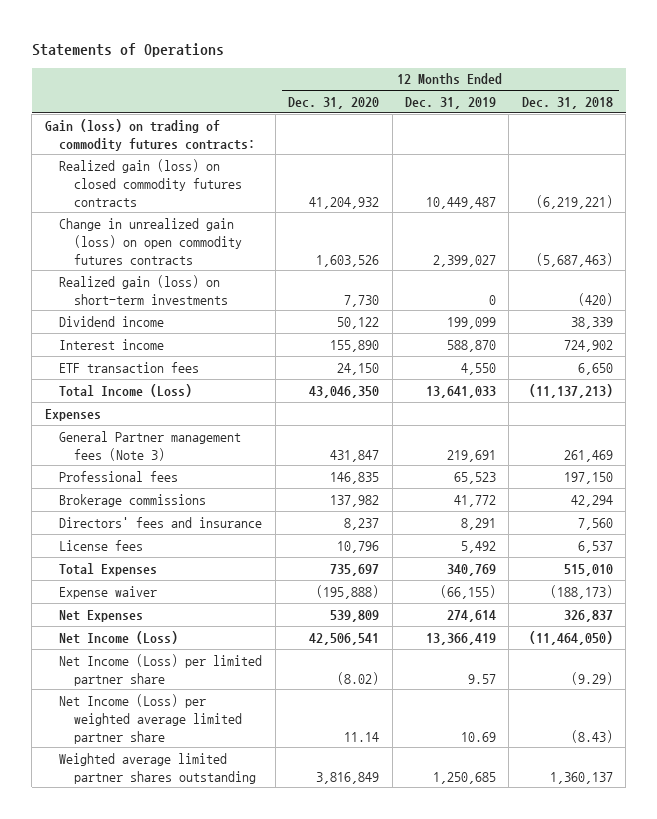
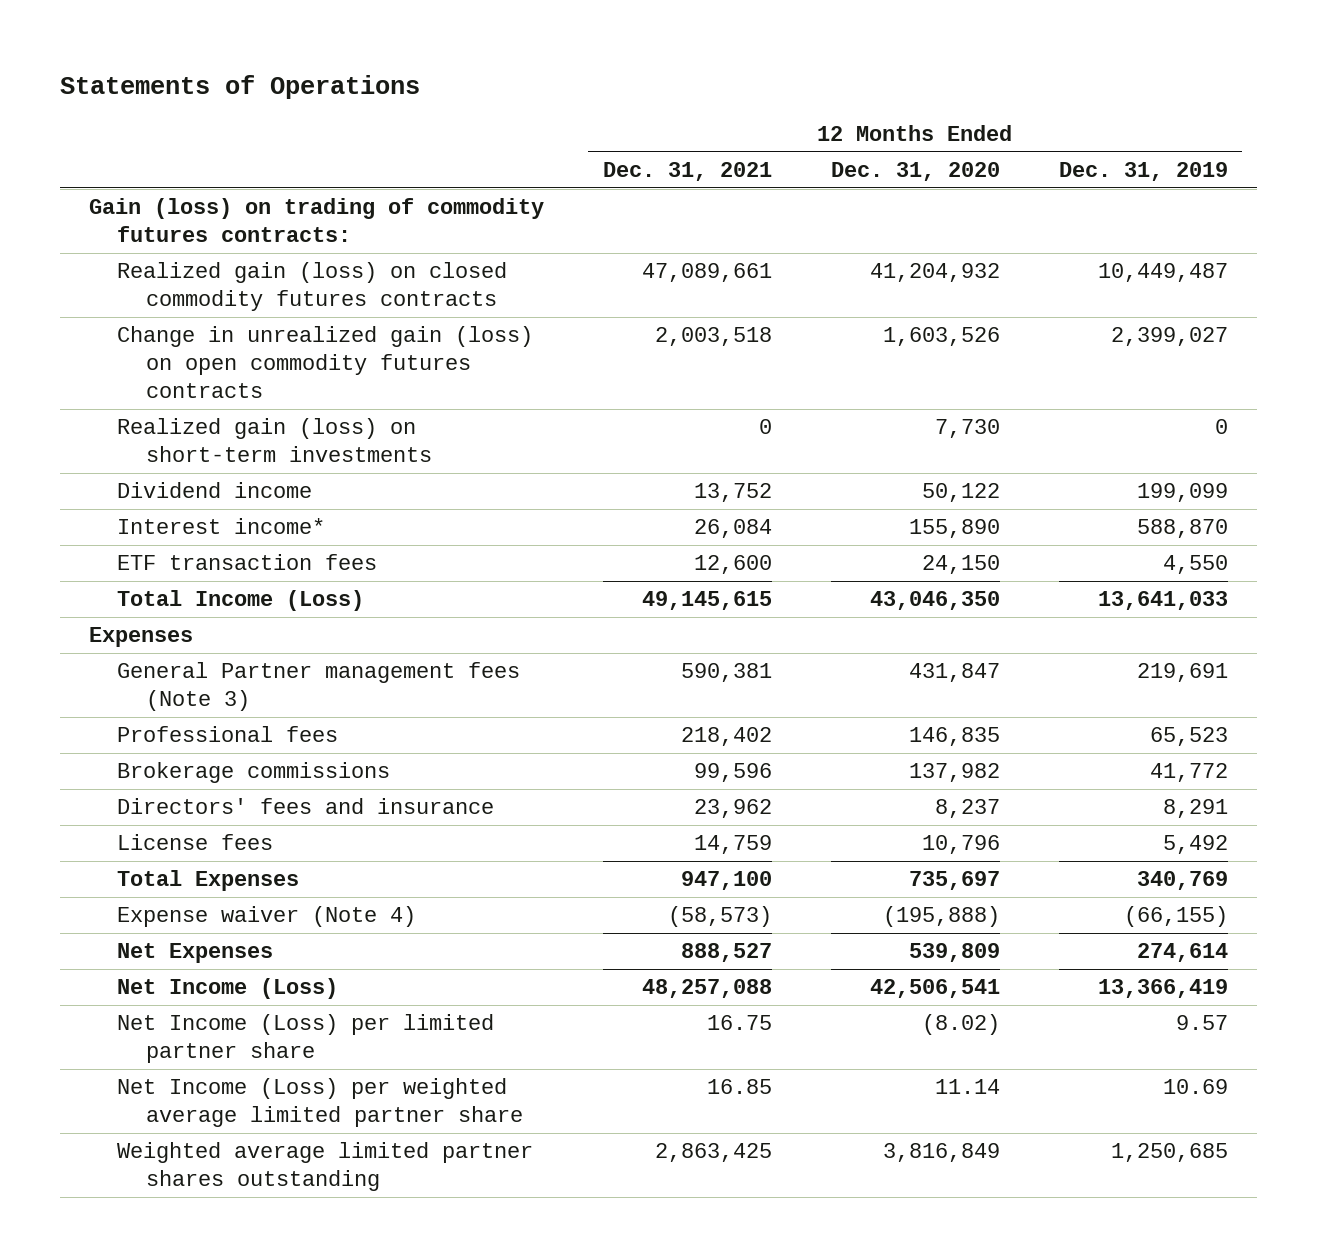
- | 12 Months Ended Dec. 31, 2020 | 12 Months Ended Dec. 31, 2019 | 12 Months Ended Dec. 31, 2018
+ | 12 Months Ended Dec. 31, 2021 | 12 Months Ended Dec. 31, 2020 | 12 Months Ended Dec. 31, 2019
- Interest income | 155,890 | 588,870 | 724,902
+ Interest income* | 26,084 | 155,890 | 588,870
- Expense waiver | (195,888) | (66,155) | (188,173)
+ Expense waiver (Note 4) | (58,573) | (195,888) | (66,155)

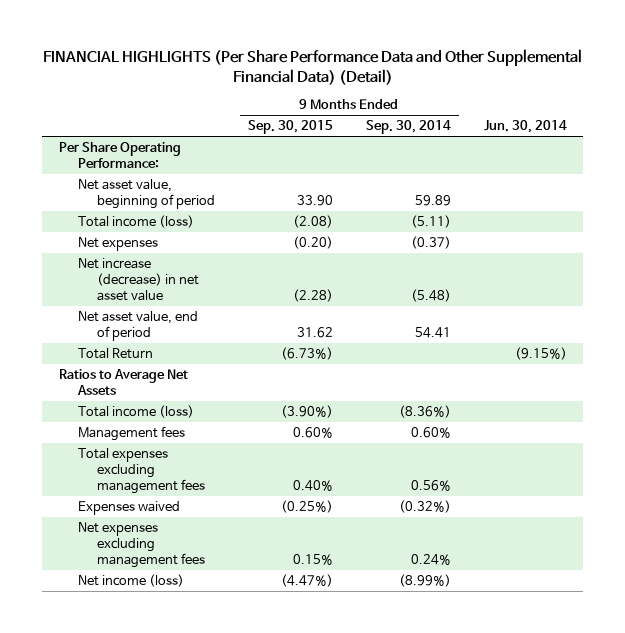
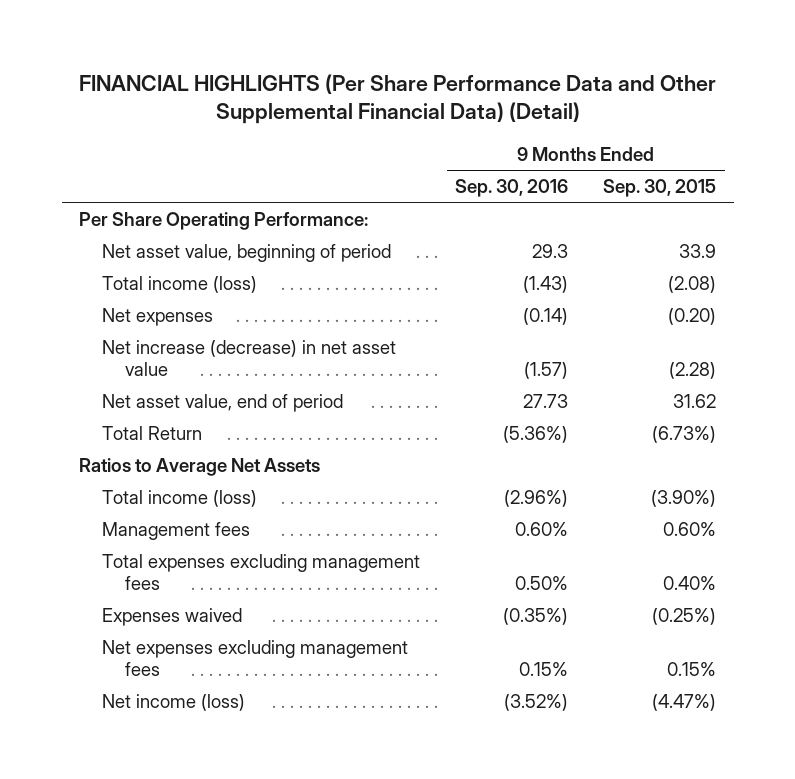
- | 9 Months Ended Sep. 30, 2015 | 9 Months Ended Sep. 30, 2014 | Jun. 30, 2014
+ | 9 Months Ended Sep. 30, 2016 | 9 Months Ended Sep. 30, 2015
- Net asset value, beginning of period | 33.90 | 59.89 |
+ Net asset value, beginning of period | 29.3 | 33.9

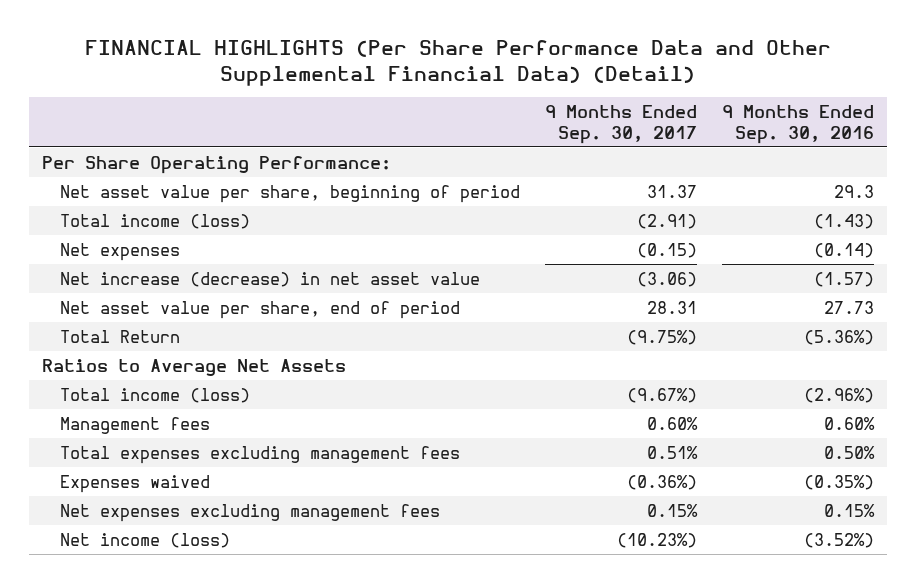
- | 9 Months Ended Sep. 30, 2016 | 9 Months Ended Sep. 30, 2015
+ | 9 Months Ended Sep. 30, 2017 | 9 Months Ended Sep. 30, 2016
- Net asset value, beginning of period | 29.3 | 33.9
+ Net asset value per share, beginning of period | 31.37 | 29.3
- Net asset value, end of period | 27.73 | 31.62
+ Net asset value per share, end of period | 28.31 | 27.73

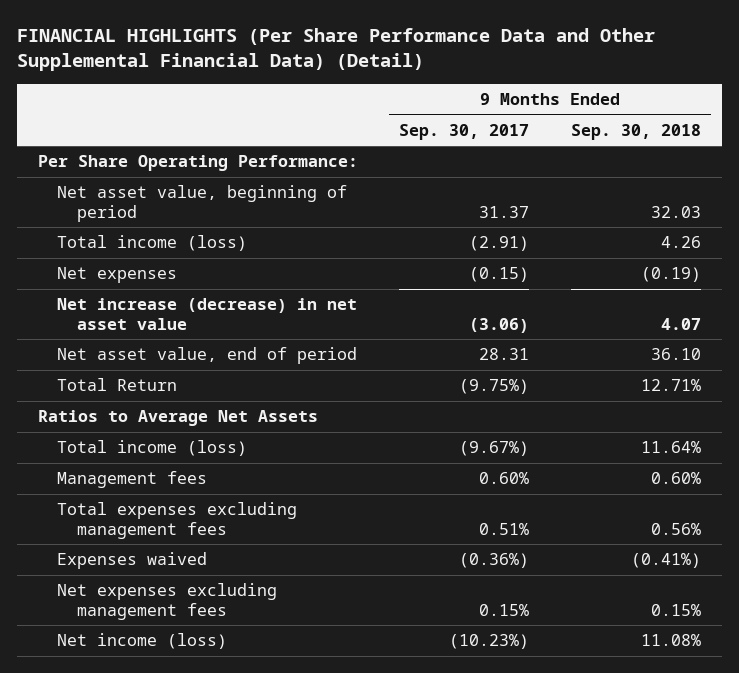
- | 9 Months Ended Sep. 30, 2017 | 9 Months Ended Sep. 30, 2016
+ | 9 Months Ended Sep. 30, 2017 | 9 Months Ended Sep. 30, 2018
- Net asset value per share, beginning of period | 31.37 | 29.3
+ Net asset value, beginning of period | 31.37 | 32.03
- Net asset value per share, end of period | 28.31 | 27.73
+ Net asset value, end of period | 28.31 | 36.10

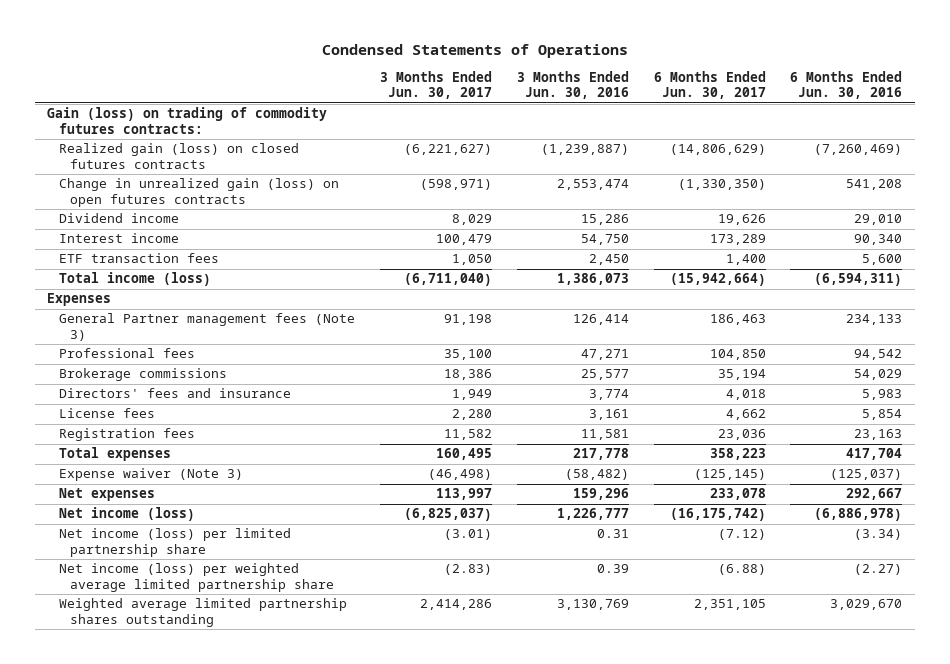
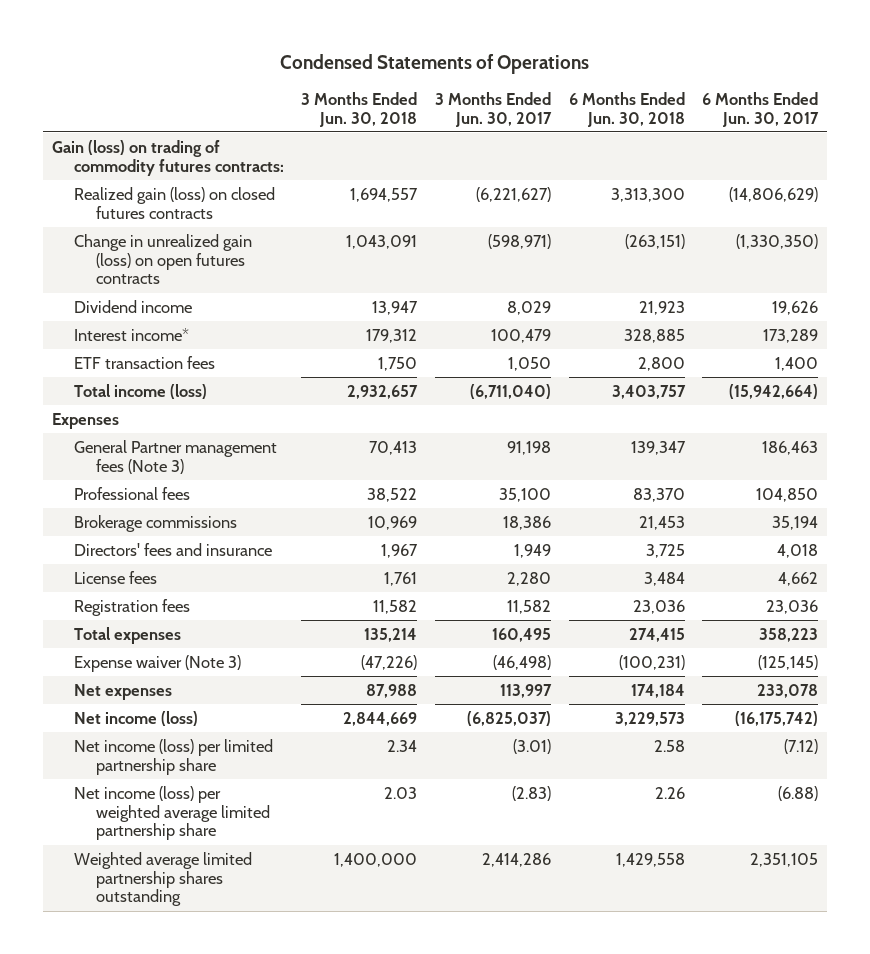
- | 3 Months Ended Jun. 30, 2017 | 3 Months Ended Jun. 30, 2016 | 6 Months Ended Jun. 30, 2017 | 6 Months Ended Jun. 30, 2016
+ | 3 Months Ended Jun. 30, 2018 | 3 Months Ended Jun. 30, 2017 | 6 Months Ended Jun. 30, 2018 | 6 Months Ended Jun. 30, 2017
- Interest income | 100,479 | 54,750 | 173,289 | 90,340
+ Interest income* | 179,312 | 100,479 | 328,885 | 173,289

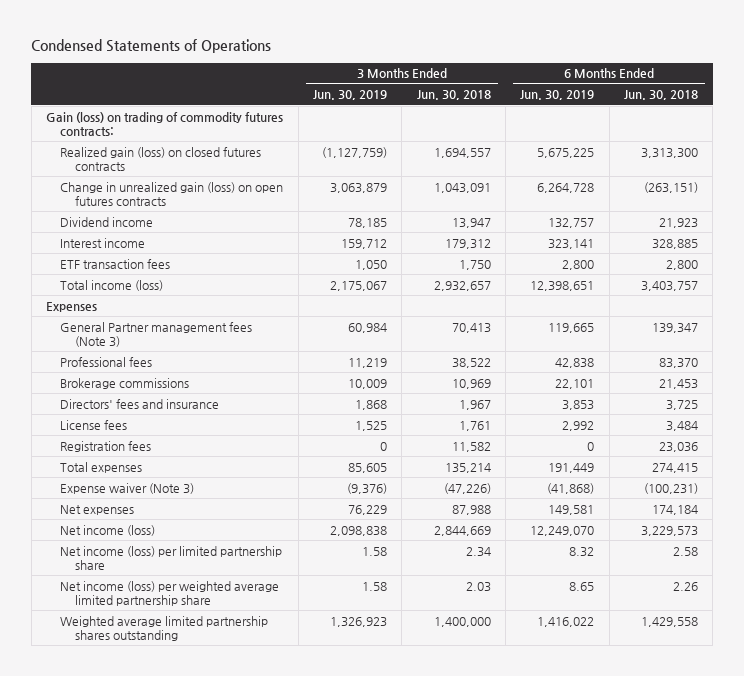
- | 3 Months Ended Jun. 30, 2018 | 3 Months Ended Jun. 30, 2017 | 6 Months Ended Jun. 30, 2018 | 6 Months Ended Jun. 30, 2017
+ | 3 Months Ended Jun. 30, 2019 | 3 Months Ended Jun. 30, 2018 | 6 Months Ended Jun. 30, 2019 | 6 Months Ended Jun. 30, 2018
- Interest income* | 179,312 | 100,479 | 328,885 | 173,289
+ Interest income | 159,712 | 179,312 | 323,141 | 328,885

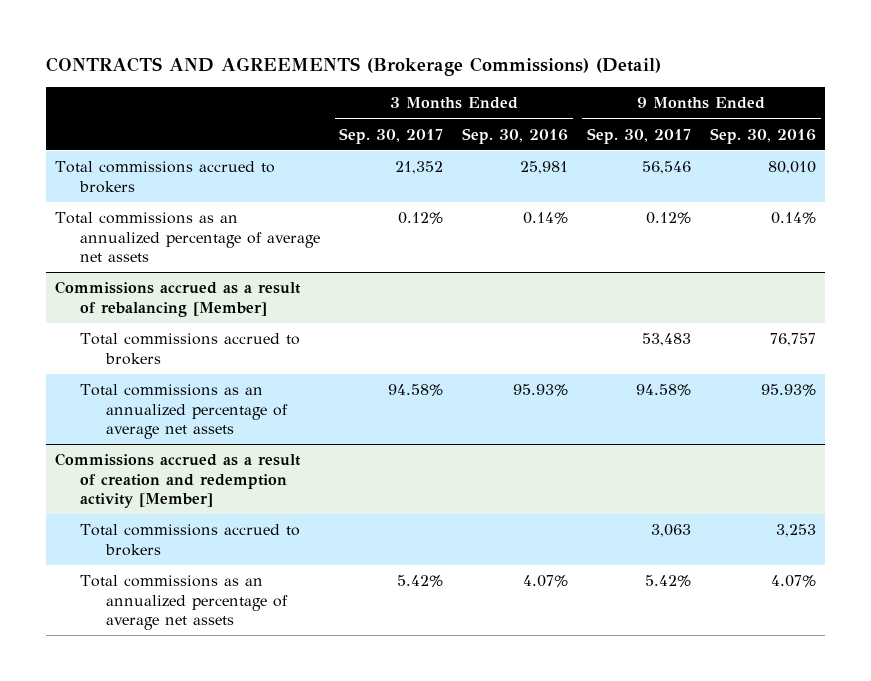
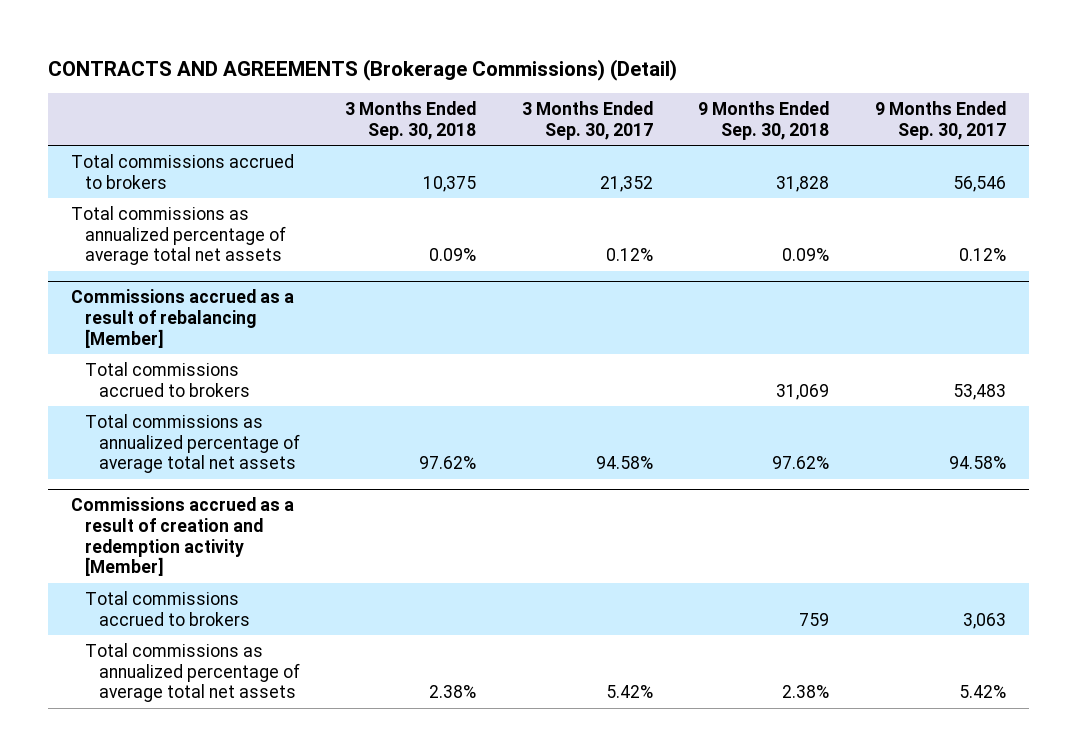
- | 3 Months Ended Sep. 30, 2017 | 3 Months Ended Sep. 30, 2016 | 9 Months Ended Sep. 30, 2017 | 9 Months Ended Sep. 30, 2016
+ | 3 Months Ended Sep. 30, 2018 | 3 Months Ended Sep. 30, 2017 | 9 Months Ended Sep. 30, 2018 | 9 Months Ended Sep. 30, 2017
- Total commissions as an annualized percentage of average net assets | 0.12% | 0.14% | 0.12% | 0.14%
+ Total commissions as annualized percentage of average total net assets | 0.09% | 0.12% | 0.09% | 0.12%
@ Commissions accrued as a result of rebalancing [Member]
- Total commissions as an annualized percentage of average net assets | 94.58% | 95.93% | 94.58% | 95.93%
+ Total commissions as annualized percentage of average total net assets | 97.62% | 94.58% | 97.62% | 94.58%
@ Commissions accrued as a result of creation and redemption activity [Member]
- Total commissions as an annualized percentage of average net assets | 5.42% | 4.07% | 5.42% | 4.07%
+ Total commissions as annualized percentage of average total net assets | 2.38% | 5.42% | 2.38% | 5.42%

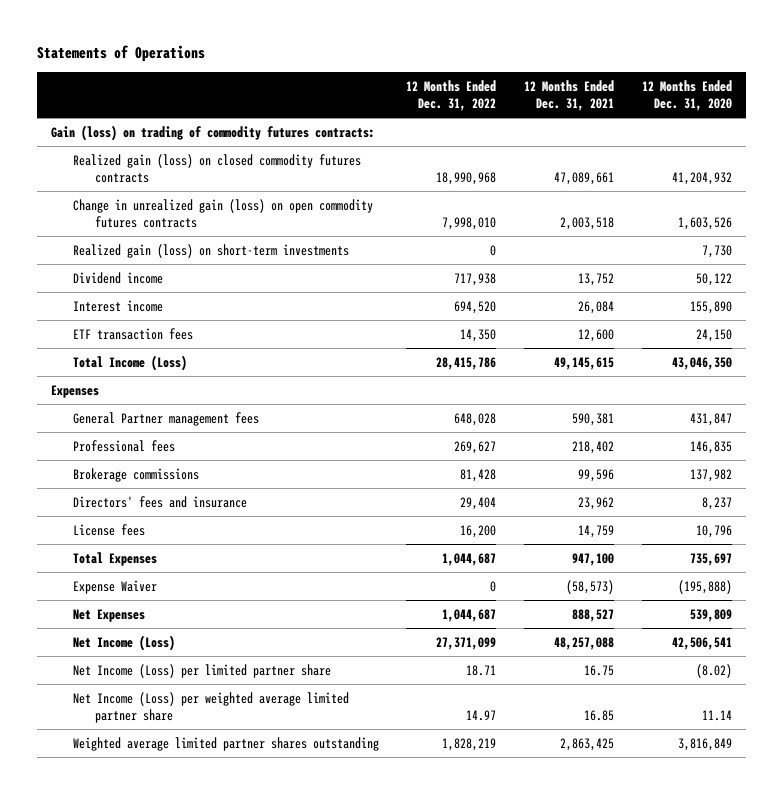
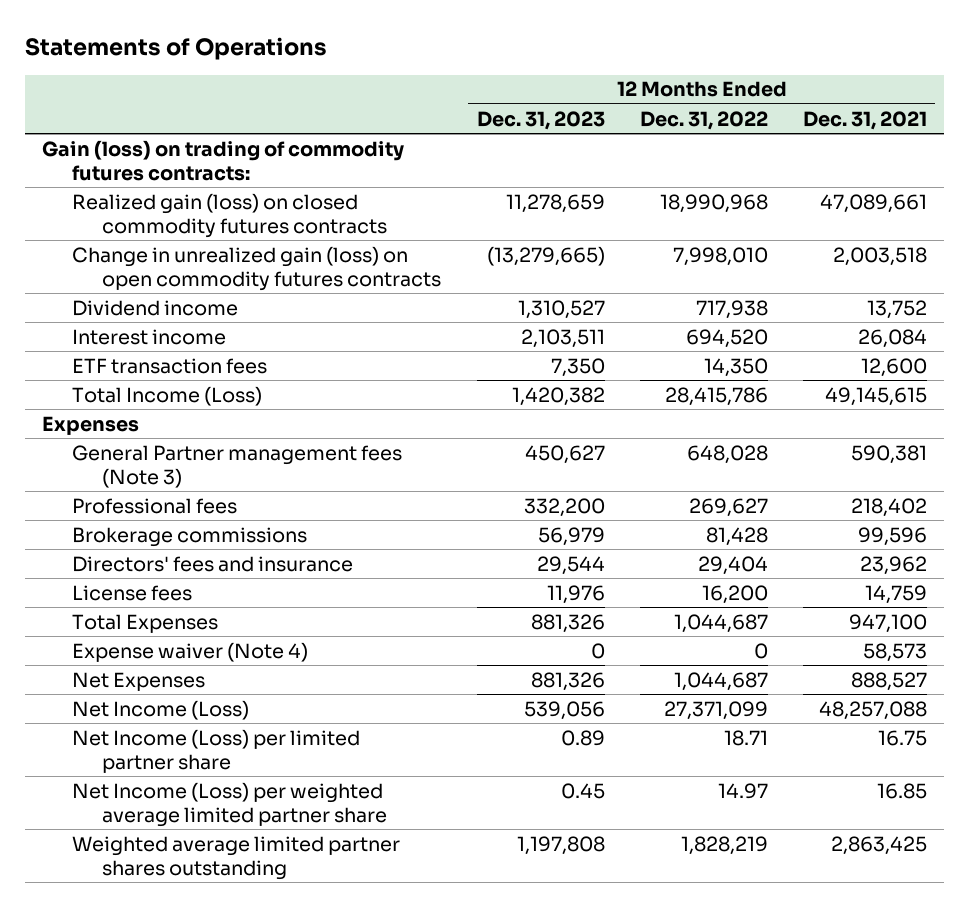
- | 12 Months Ended Dec. 31, 2022 | 12 Months Ended Dec. 31, 2021 | 12 Months Ended Dec. 31, 2020
+ | 12 Months Ended Dec. 31, 2023 | 12 Months Ended Dec. 31, 2022 | 12 Months Ended Dec. 31, 2021
- Realized gain (loss) on short-term investments | 0 | | 7,730
- General Partner management fees | 648,028 | 590,381 | 431,847
+ General Partner management fees (Note 3) | 450,627 | 648,028 | 590,381
- Expense Waiver | 0 | (58,573) | (195,888)
+ Expense waiver (Note 4) | 0 | 0 | 58,573

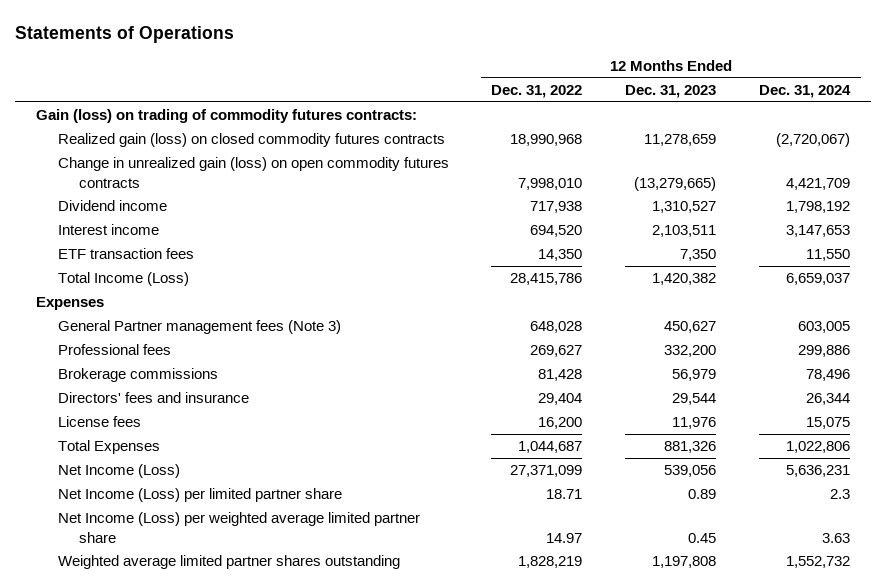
- | 12 Months Ended Dec. 31, 2023 | 12 Months Ended Dec. 31, 2022 | 12 Months Ended Dec. 31, 2021
+ | 12 Months Ended Dec. 31, 2022 | 12 Months Ended Dec. 31, 2023 | 12 Months Ended Dec. 31, 2024
- Expense waiver (Note 4) | 0 | 0 | 58,573
- Net Expenses | 881,326 | 1,044,687 | 888,527

